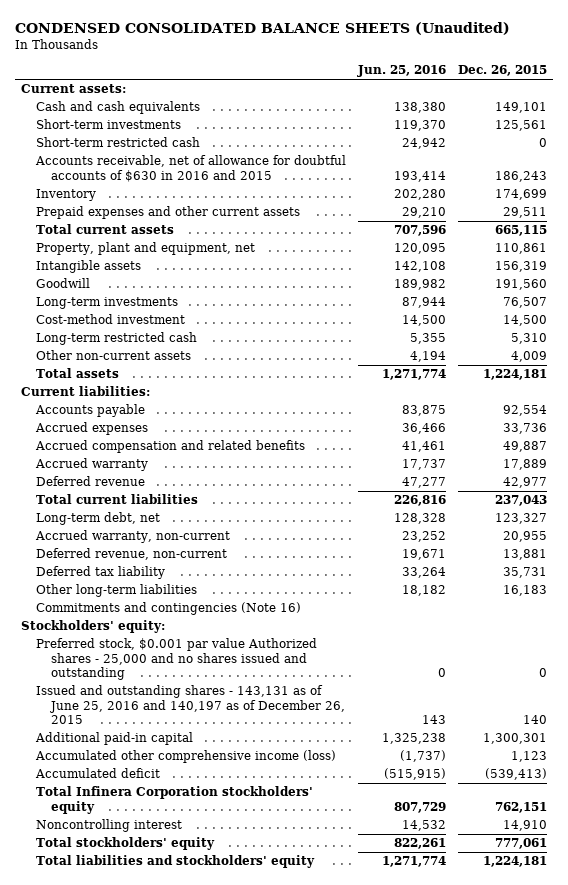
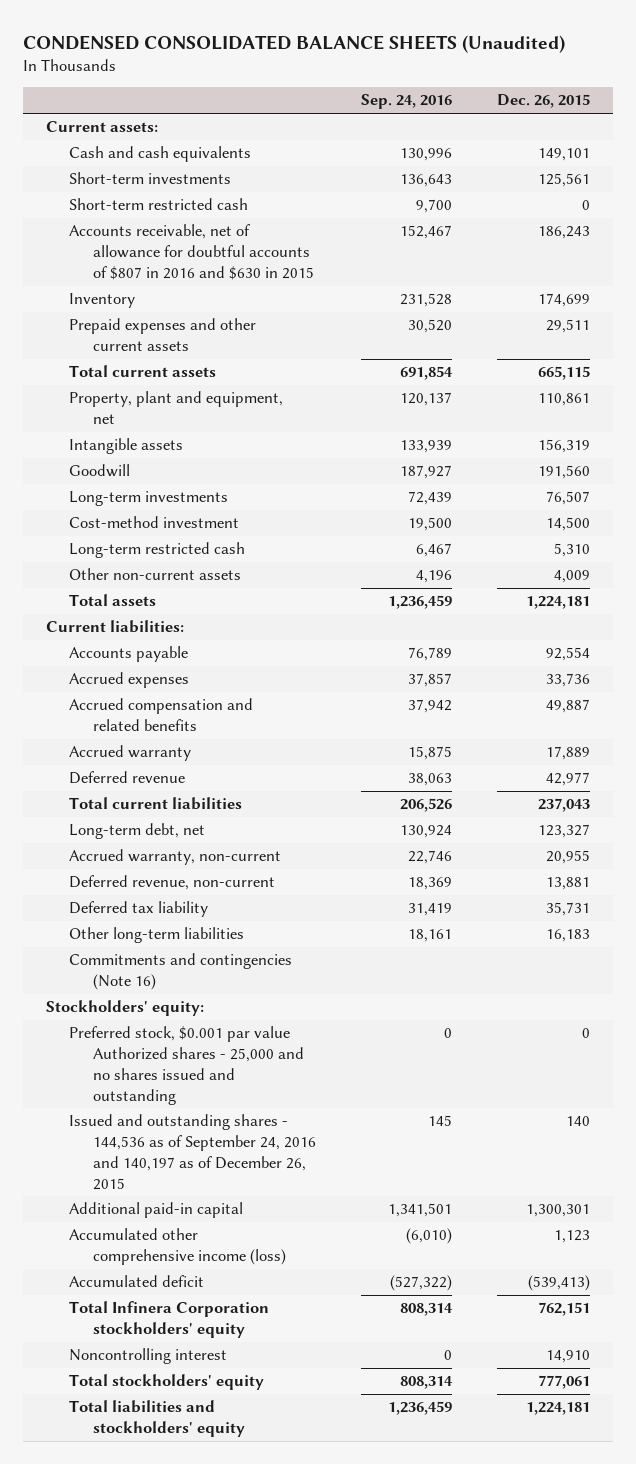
- | Jun. 25, 2016 | Dec. 26, 2015
+ | Sep. 24, 2016 | Dec. 26, 2015
- Accounts receivable, net of allowance for doubtful accounts of $630 in 2016 and 2015 | 193,414 | 186,243
+ Accounts receivable, net of allowance for doubtful accounts of $807 in 2016 and $630 in 2015 | 152,467 | 186,243
- Issued and outstanding shares - 143,131 as of June 25, 2016 and 140,197 as of December 26, 2015 | 143 | 140
+ Issued and outstanding shares - 144,536 as of September 24, 2016 and 140,197 as of December 26, 2015 | 145 | 140

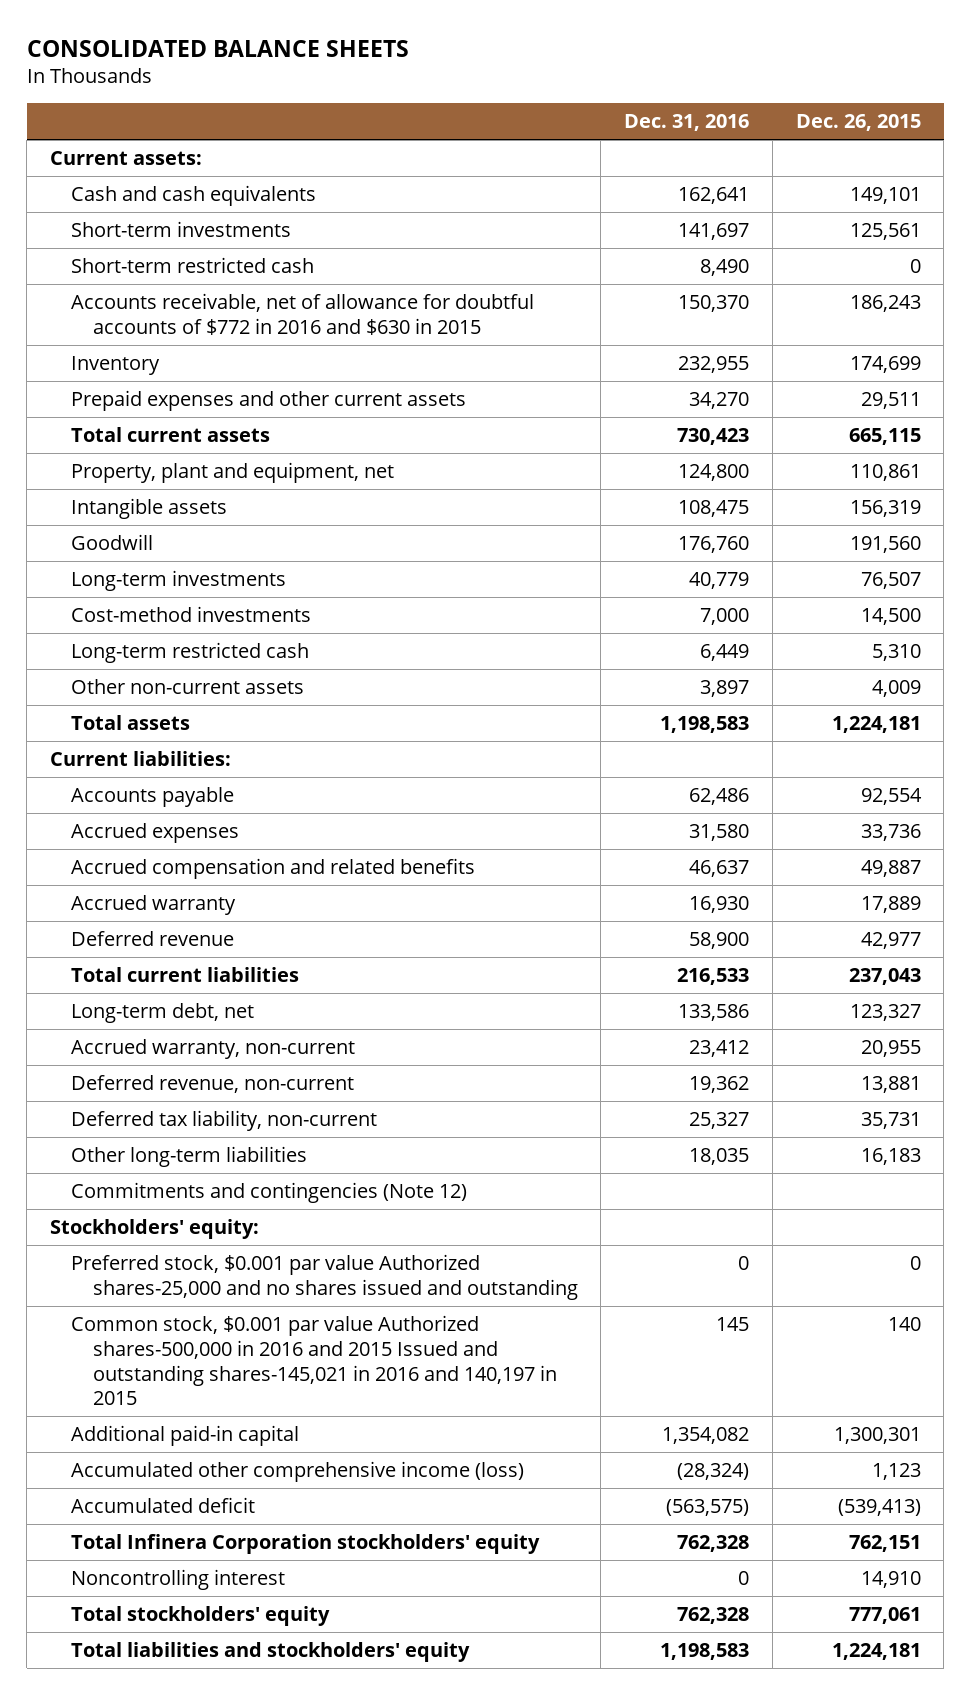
- CONDENSED CONSOLIDATED BALANCE SHEETS (Unaudited)
+ CONSOLIDATED BALANCE SHEETS
- | Sep. 24, 2016 | Dec. 26, 2015
+ | Dec. 31, 2016 | Dec. 26, 2015
- Accounts receivable, net of allowance for doubtful accounts of $807 in 2016 and $630 in 2015 | 152,467 | 186,243
+ Accounts receivable, net of allowance for doubtful accounts of $772 in 2016 and $630 in 2015 | 150,370 | 186,243
- Cost-method investment | 19,500 | 14,500
+ Cost-method investments | 7,000 | 14,500
- Deferred tax liability | 31,419 | 35,731
+ Deferred tax liability, non-current | 25,327 | 35,731
- Commitments and contingencies (Note 16)
+ Commitments and contingencies (Note 12)
- Preferred stock, $0.001 par value Authorized shares - 25,000 and no shares issued and outstanding | 0 | 0
- Issued and outstanding shares - 144,536 as of September 24, 2016 and 140,197 as of December 26, 2015 | 145 | 140
+ Preferred stock, $0.001 par value Authorized shares-25,000 and no shares issued and outstanding | 0 | 0
+ Common stock, $0.001 par value Authorized shares-500,000 in 2016 and 2015 Issued and outstanding shares-145,021 in 2016 and 140,197 in 2015 | 145 | 140

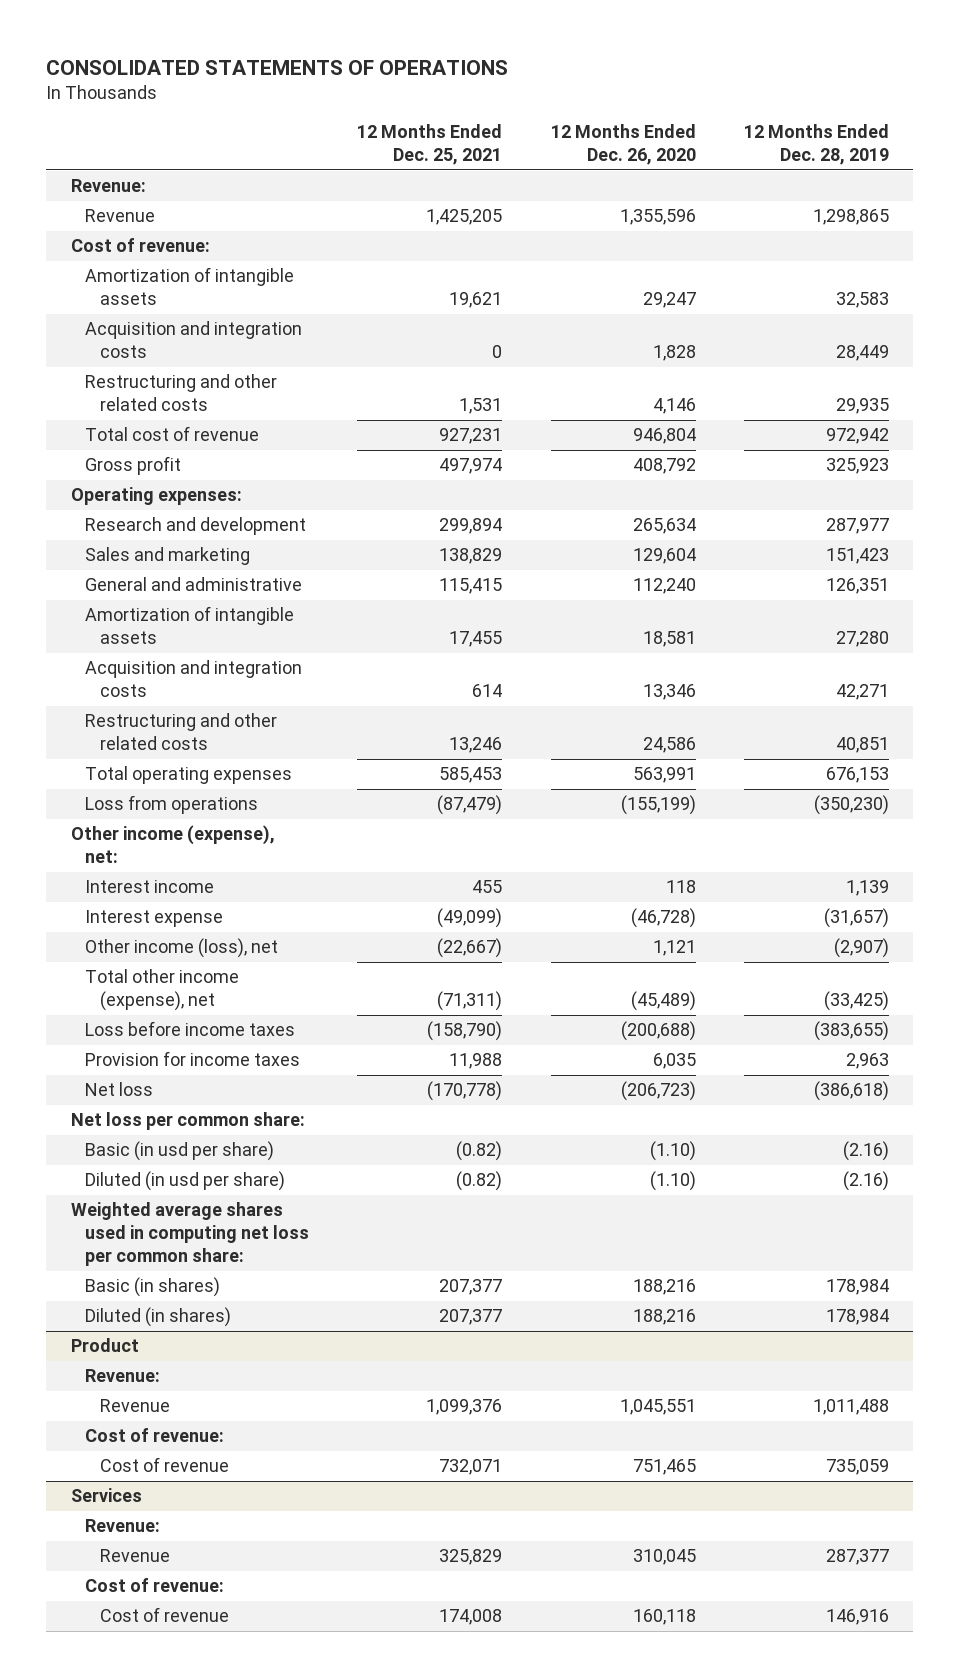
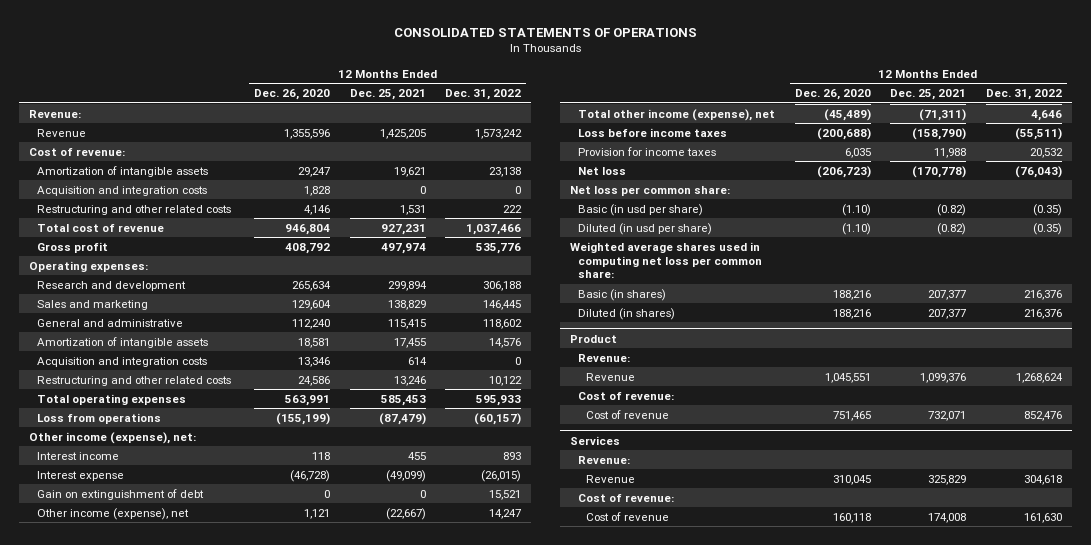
- | 12 Months Ended Dec. 25, 2021 | 12 Months Ended Dec. 26, 2020 | 12 Months Ended Dec. 28, 2019
+ | 12 Months Ended Dec. 26, 2020 | 12 Months Ended Dec. 25, 2021 | 12 Months Ended Dec. 31, 2022
- Other income (loss), net | (22,667) | 1,121 | (2,907)
+ Gain on extinguishment of debt | 0 | 0 | 15,521
+ Other income (expense), net | 1,121 | (22,667) | 14,247

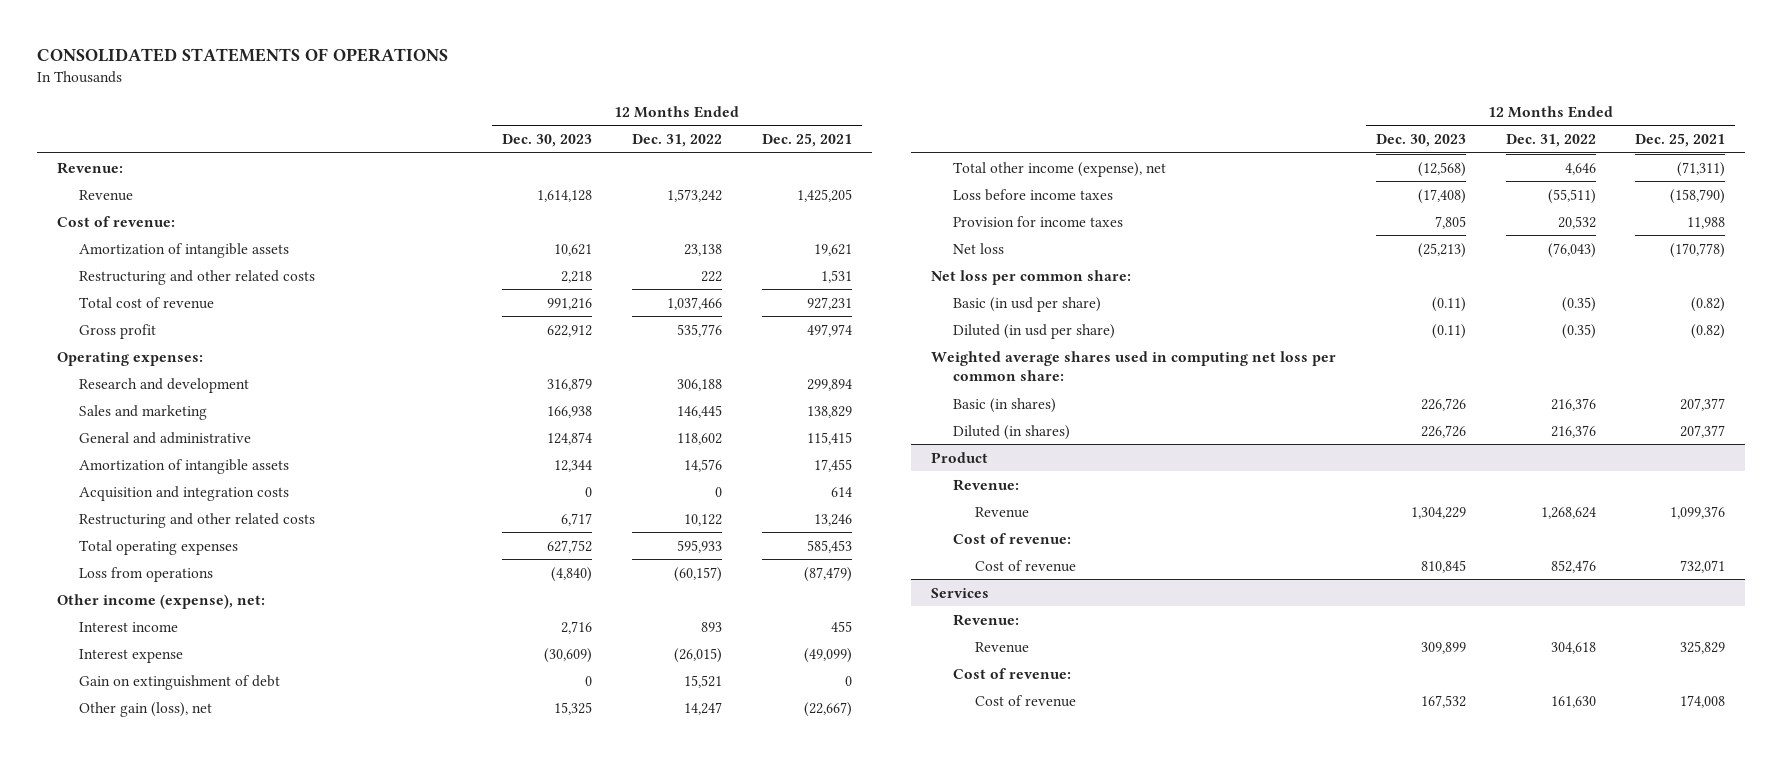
- | 12 Months Ended Dec. 26, 2020 | 12 Months Ended Dec. 25, 2021 | 12 Months Ended Dec. 31, 2022
+ | 12 Months Ended Dec. 30, 2023 | 12 Months Ended Dec. 31, 2022 | 12 Months Ended Dec. 25, 2021
- Acquisition and integration costs | 1,828 | 0 | 0
- Other income (expense), net | 1,121 | (22,667) | 14,247
+ Other gain (loss), net | 15,325 | 14,247 | (22,667)

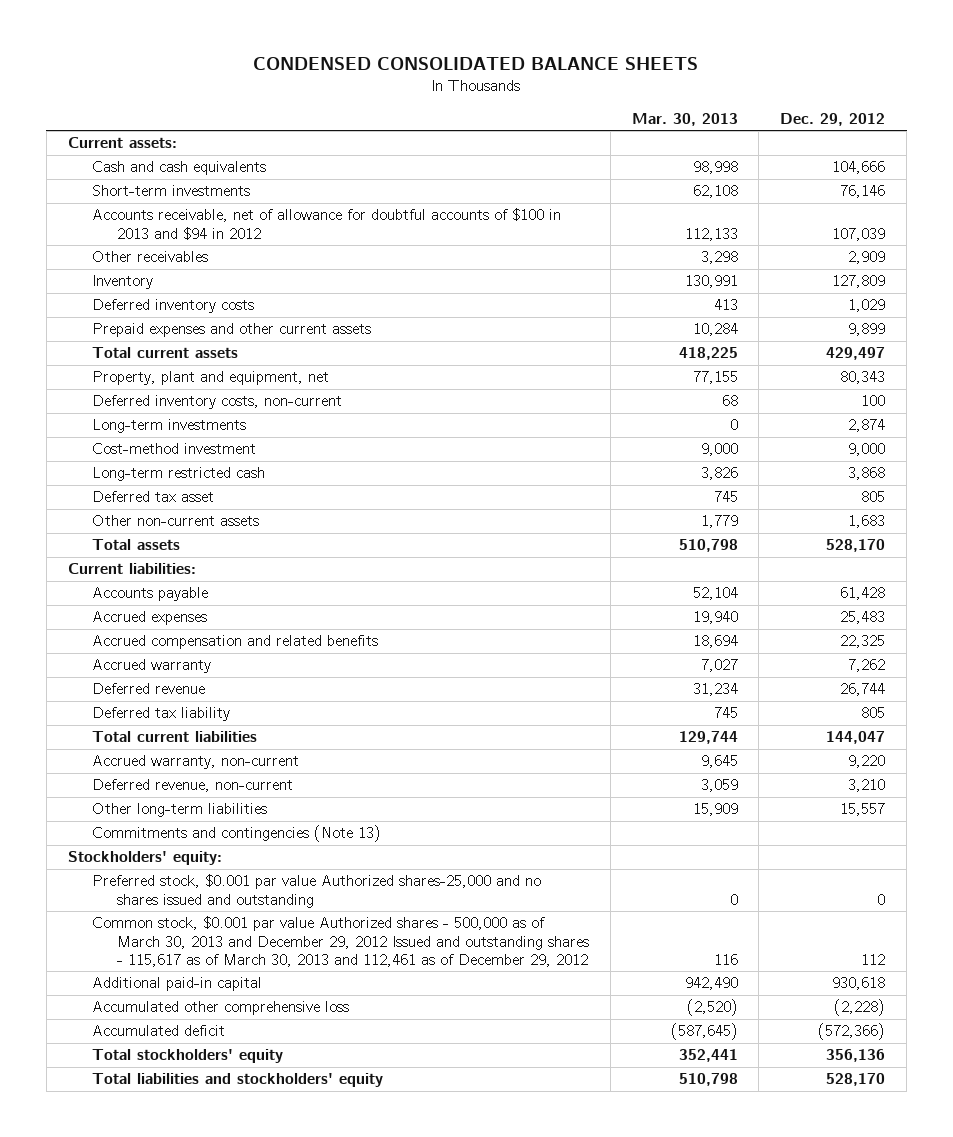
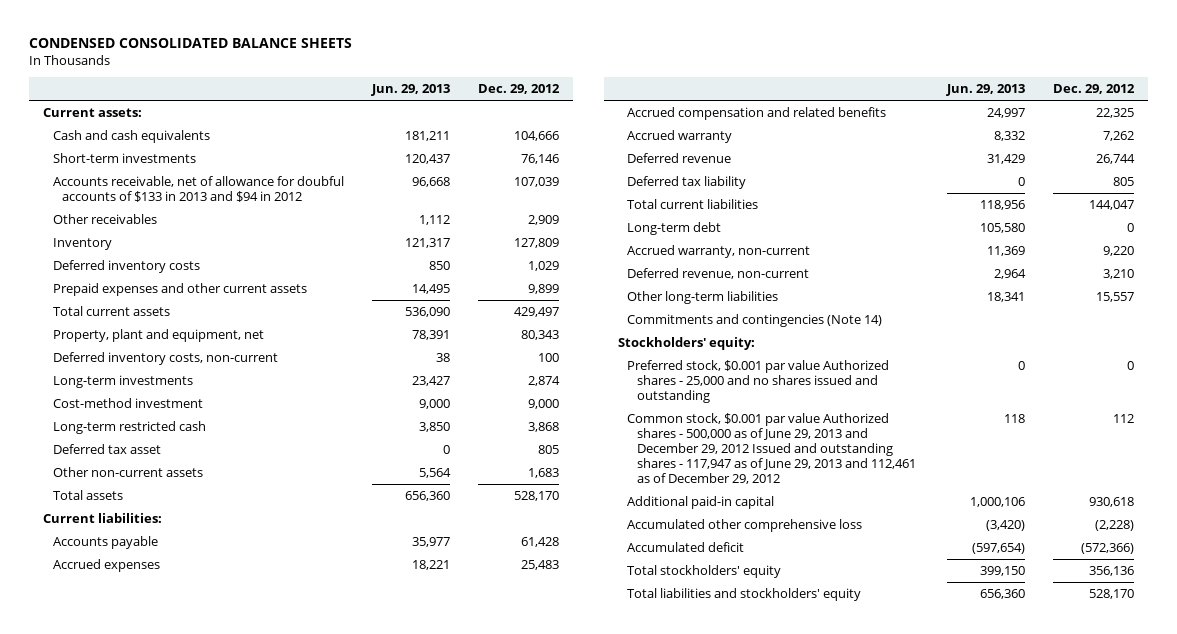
- | Mar. 30, 2013 | Dec. 29, 2012
+ | Jun. 29, 2013 | Dec. 29, 2012
- Accounts receivable, net of allowance for doubtful accounts of $100 in 2013 and $94 in 2012 | 112,133 | 107,039
+ Accounts receivable, net of allowance for doubful accounts of $133 in 2013 and $94 in 2012 | 96,668 | 107,039
+ Long-term debt | 105,580 | 0
- Commitments and contingencies (Note 13)
+ Commitments and contingencies (Note 14)
- Preferred stock, $0.001 par value Authorized shares-25,000 and no shares issued and outstanding | 0 | 0
- Common stock, $0.001 par value Authorized shares - 500,000 as of March 30, 2013 and December 29, 2012 Issued and outstanding shares - 115,617 as of March 30, 2013 and 112,461 as of December 29, 2012 | 116 | 112
+ Preferred stock, $0.001 par value Authorized shares - 25,000 and no shares issued and outstanding | 0 | 0
+ Common stock, $0.001 par value Authorized shares - 500,000 as of June 29, 2013 and December 29, 2012 Issued and outstanding shares - 117,947 as of June 29, 2013 and 112,461 as of December 29, 2012 | 118 | 112

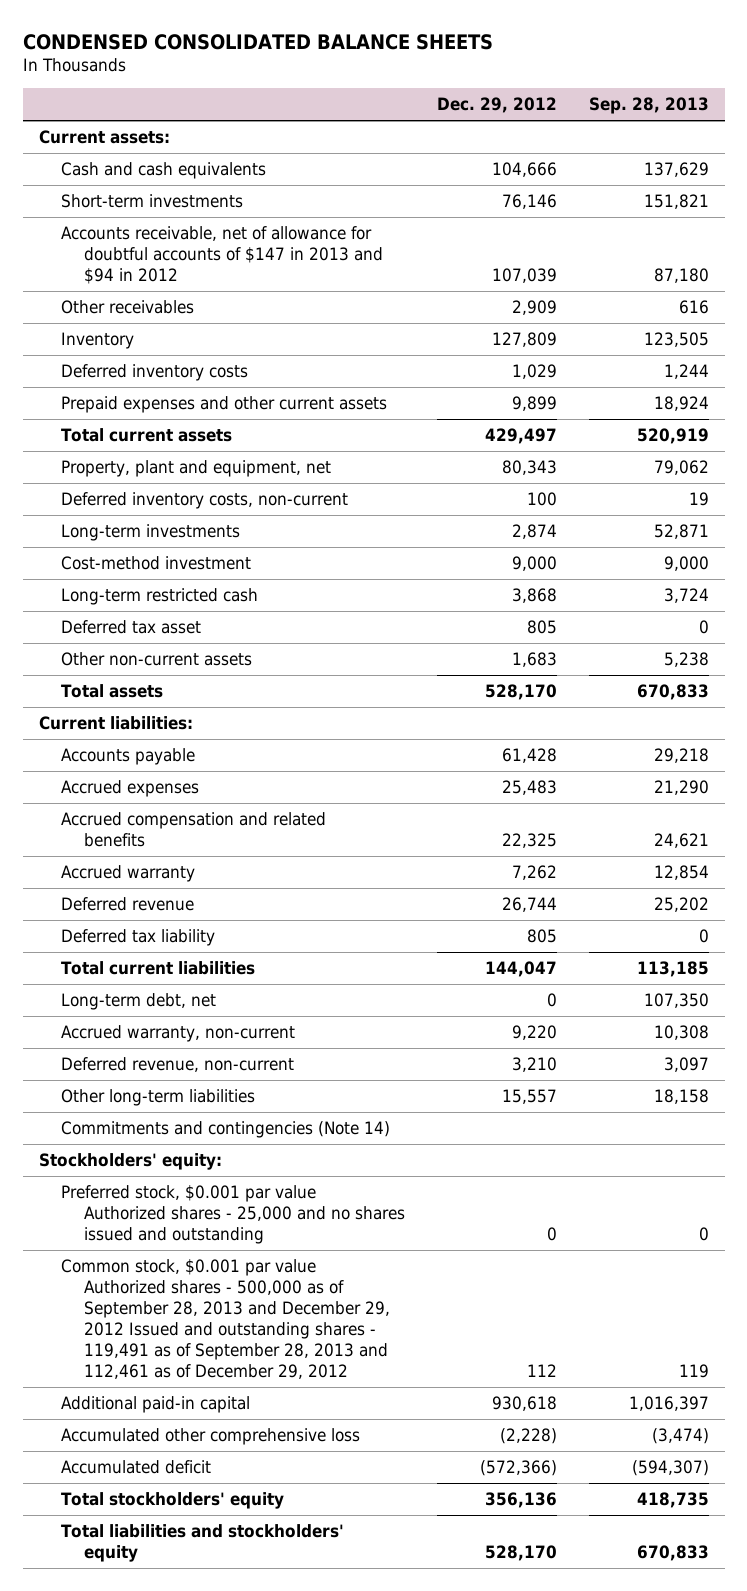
- | Jun. 29, 2013 | Dec. 29, 2012
+ | Dec. 29, 2012 | Sep. 28, 2013
- Accounts receivable, net of allowance for doubful accounts of $133 in 2013 and $94 in 2012 | 96,668 | 107,039
+ Accounts receivable, net of allowance for doubtful accounts of $147 in 2013 and $94 in 2012 | 107,039 | 87,180
- Long-term debt | 105,580 | 0
+ Long-term debt, net | 0 | 107,350
- Common stock, $0.001 par value Authorized shares - 500,000 as of June 29, 2013 and December 29, 2012 Issued and outstanding shares - 117,947 as of June 29, 2013 and 112,461 as of December 29, 2012 | 118 | 112
+ Common stock, $0.001 par value Authorized shares - 500,000 as of September 28, 2013 and December 29, 2012 Issued and outstanding shares - 119,491 as of September 28, 2013 and 112,461 as of December 29, 2012 | 112 | 119

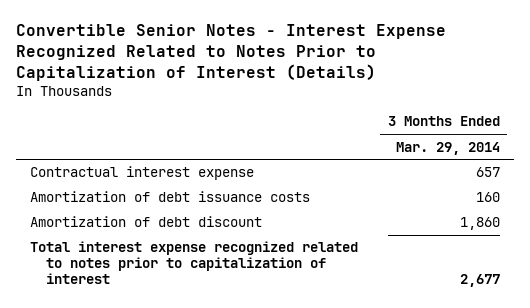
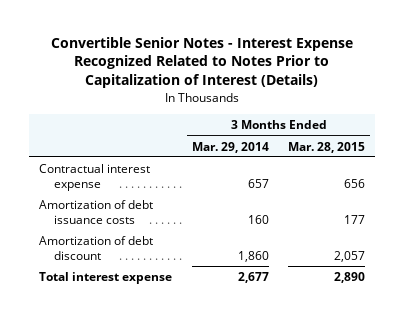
- | 3 Months Ended Mar. 29, 2014
+ | 3 Months Ended Mar. 29, 2014 | 3 Months Ended Mar. 28, 2015
- Total interest expense recognized related to notes prior to capitalization of interest | 2,677
+ Total interest expense | 2,677 | 2,890

